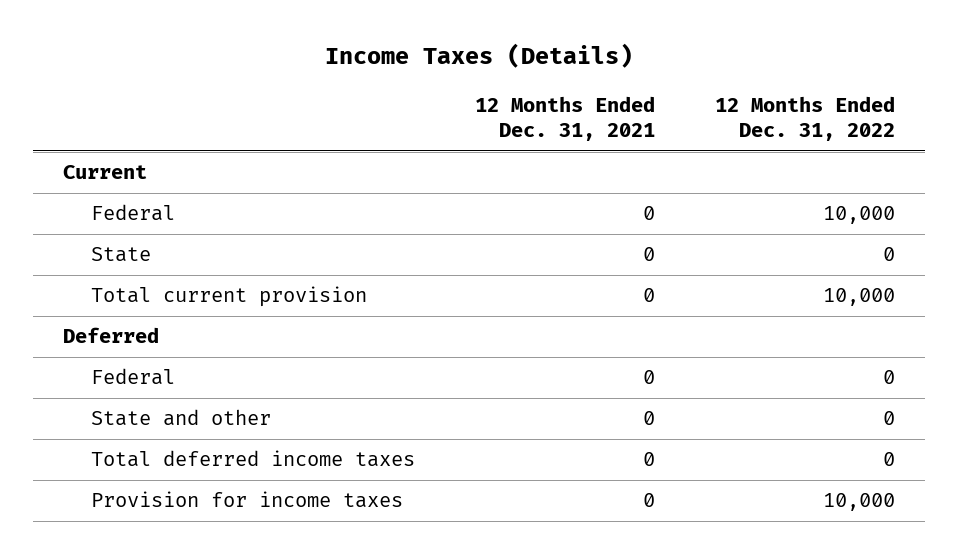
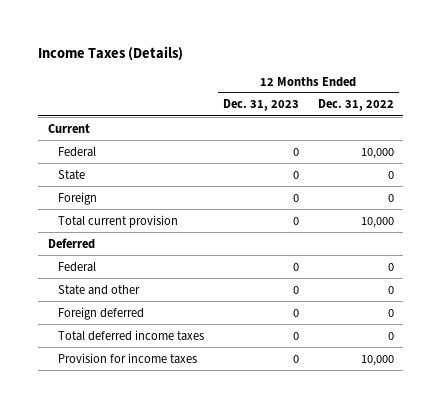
- | 12 Months Ended Dec. 31, 2021 | 12 Months Ended Dec. 31, 2022
+ | 12 Months Ended Dec. 31, 2023 | 12 Months Ended Dec. 31, 2022
+ Foreign | 0 | 0
+ Foreign deferred | 0 | 0

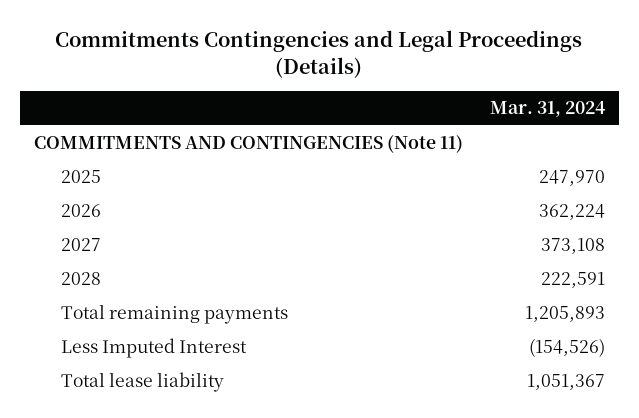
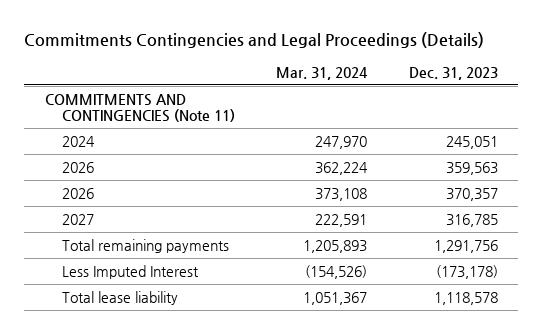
- | Mar. 31, 2024
+ | Mar. 31, 2024 | Dec. 31, 2023
- 2025 | 247,970
+ 2024 | 247,970 | 245,051
- 2027 | 373,108
- 2028 | 222,591
+ 2026 | 373,108 | 370,357
+ 2027 | 222,591 | 316,785

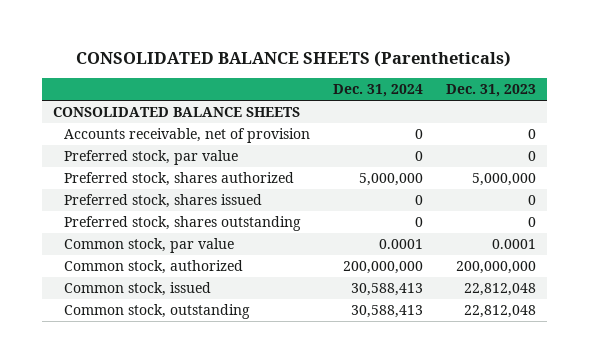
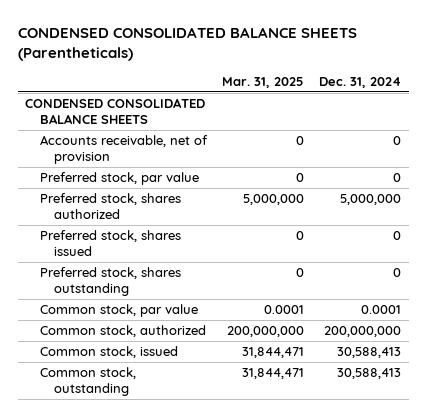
- CONSOLIDATED BALANCE SHEETS (Parentheticals)
+ CONDENSED CONSOLIDATED BALANCE SHEETS (Parentheticals)
- | Dec. 31, 2024 | Dec. 31, 2023
+ | Mar. 31, 2025 | Dec. 31, 2024
- CONSOLIDATED BALANCE SHEETS
+ CONDENSED CONSOLIDATED BALANCE SHEETS

